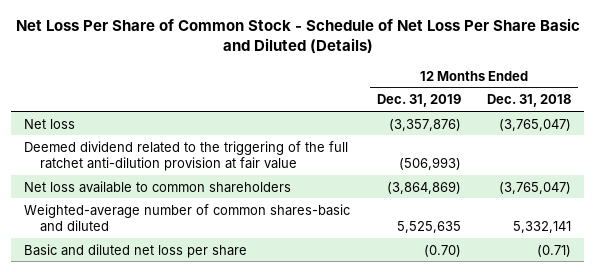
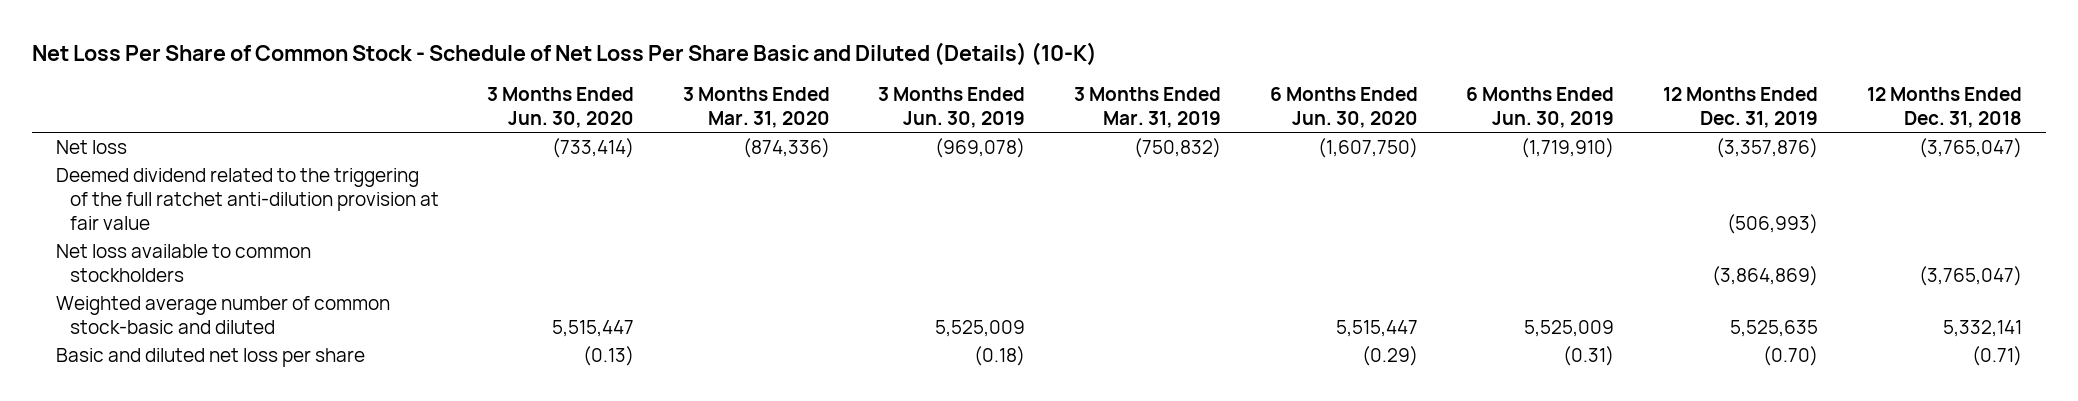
- Net Loss Per Share of Common Stock - Schedule of Net Loss Per Share Basic and Diluted (Details)
+ Net Loss Per Share of Common Stock - Schedule of Net Loss Per Share Basic and Diluted (Details) (10-K)
- | 12 Months Ended Dec. 31, 2019 | 12 Months Ended Dec. 31, 2018
+ | 3 Months Ended Jun. 30, 2020 | 3 Months Ended Mar. 31, 2020 | 3 Months Ended Jun. 30, 2019 | 3 Months Ended Mar. 31, 2019 | 6 Months Ended Jun. 30, 2020 | 6 Months Ended Jun. 30, 2019 | 12 Months Ended Dec. 31, 2019 | 12 Months Ended Dec. 31, 2018
- Net loss available to common shareholders | (3,864,869) | (3,765,047)
- Weighted-average number of common shares-basic and diluted | 5,525,635 | 5,332,141
+ Net loss available to common stockholders | | | | | | | (3,864,869) | (3,765,047)
+ Weighted average number of common stock-basic and diluted | 5,515,447 | | 5,525,009 | | 5,515,447 | 5,525,009 | 5,525,635 | 5,332,141

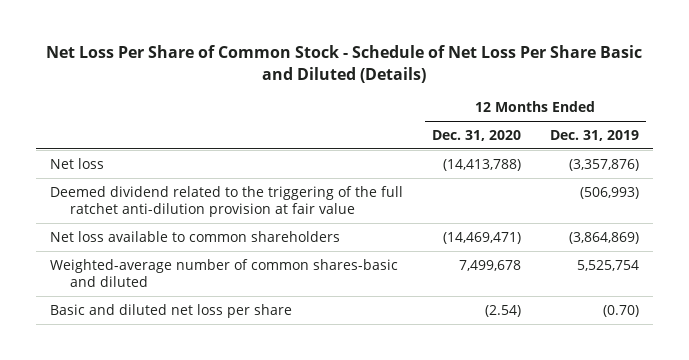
- Net Loss Per Share of Common Stock - Schedule of Net Loss Per Share Basic and Diluted (Details) (10-K)
+ Net Loss Per Share of Common Stock - Schedule of Net Loss Per Share Basic and Diluted (Details)
- | 3 Months Ended Jun. 30, 2020 | 3 Months Ended Mar. 31, 2020 | 3 Months Ended Jun. 30, 2019 | 3 Months Ended Mar. 31, 2019 | 6 Months Ended Jun. 30, 2020 | 6 Months Ended Jun. 30, 2019 | 12 Months Ended Dec. 31, 2019 | 12 Months Ended Dec. 31, 2018
+ | 12 Months Ended Dec. 31, 2020 | 12 Months Ended Dec. 31, 2019
- Net loss available to common stockholders | | | | | | | (3,864,869) | (3,765,047)
- Weighted average number of common stock-basic and diluted | 5,515,447 | | 5,525,009 | | 5,515,447 | 5,525,009 | 5,525,635 | 5,332,141
+ Net loss available to common shareholders | (14,469,471) | (3,864,869)
+ Weighted-average number of common shares-basic and diluted | 7,499,678 | 5,525,754

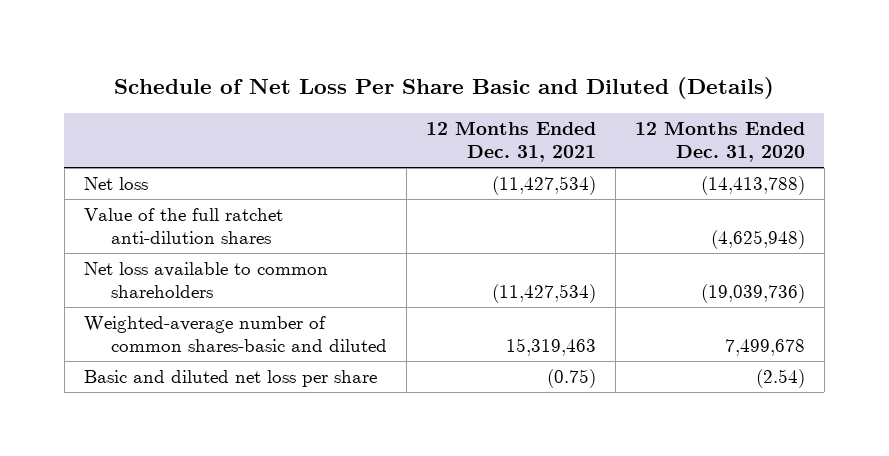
- Net Loss Per Share of Common Stock - Schedule of Net Loss Per Share Basic and Diluted (Details)
+ Schedule of Net Loss Per Share Basic and Diluted (Details)
- | 12 Months Ended Dec. 31, 2020 | 12 Months Ended Dec. 31, 2019
+ | 12 Months Ended Dec. 31, 2021 | 12 Months Ended Dec. 31, 2020
- Deemed dividend related to the triggering of the full ratchet anti-dilution provision at fair value | | (506,993)
- Net loss available to common shareholders | (14,469,471) | (3,864,869)
+ Value of the full ratchet anti-dilution shares | | (4,625,948)
+ Net loss available to common shareholders | (11,427,534) | (19,039,736)

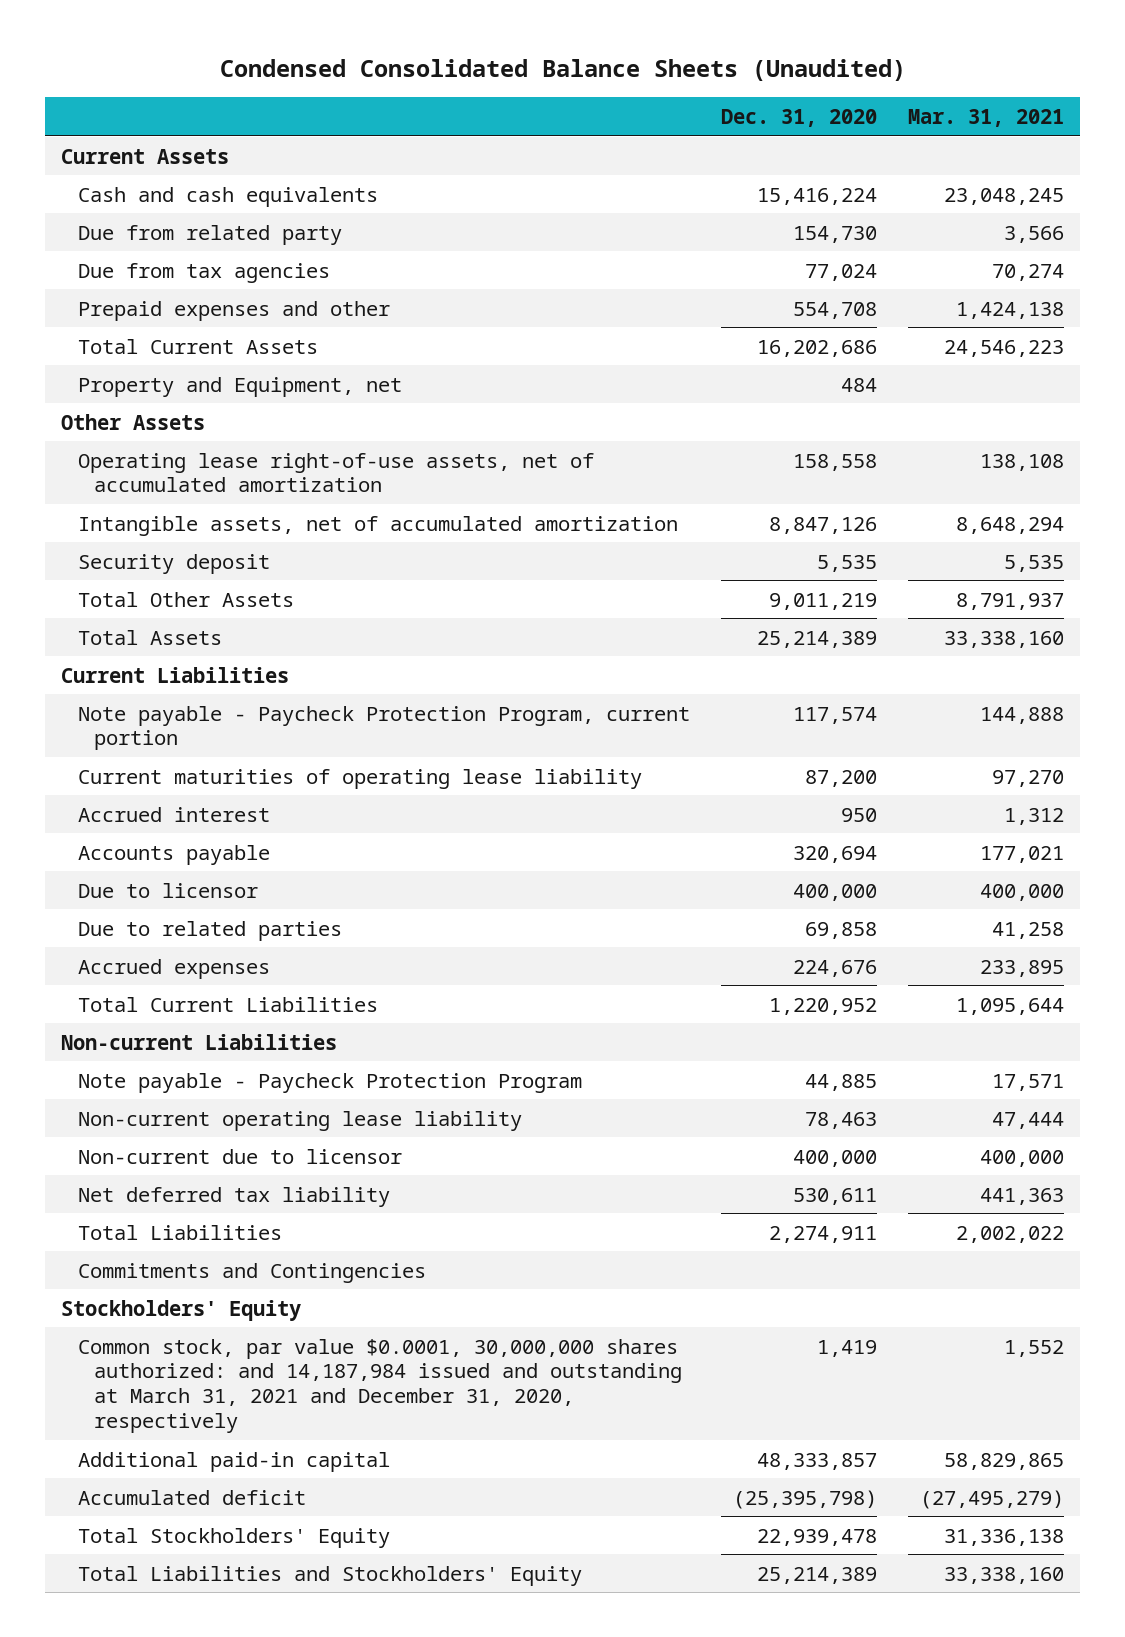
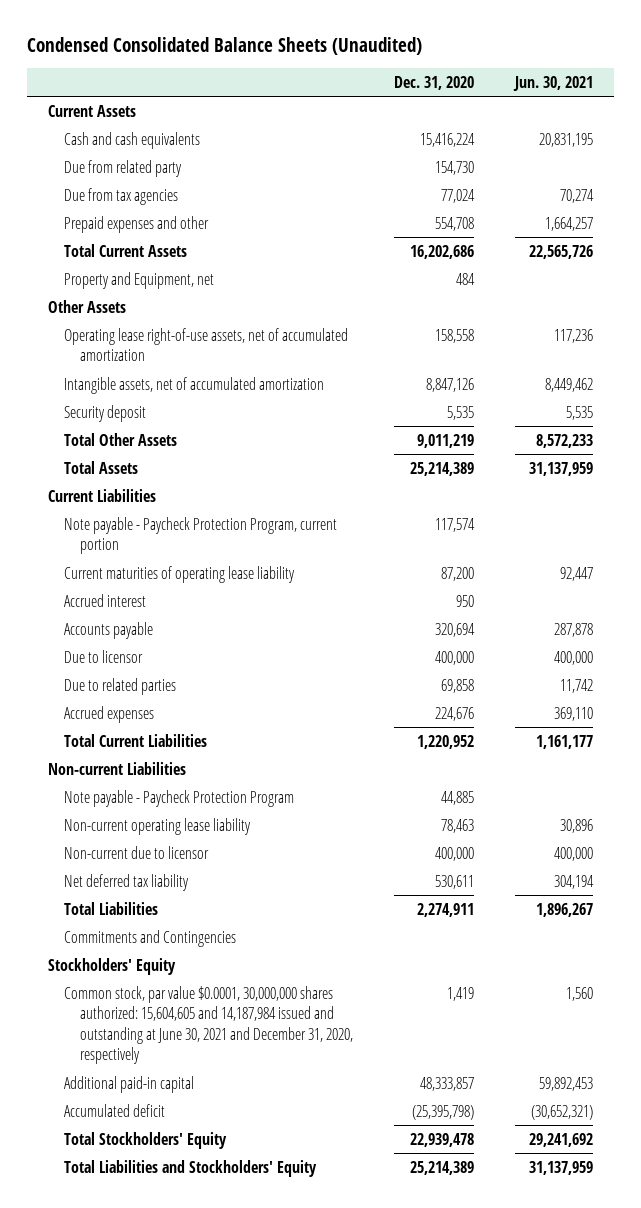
- | Dec. 31, 2020 | Mar. 31, 2021
+ | Dec. 31, 2020 | Jun. 30, 2021
- Common stock, par value $0.0001, 30,000,000 shares authorized: and 14,187,984 issued and outstanding at March 31, 2021 and December 31, 2020, respectively | 1,419 | 1,552
+ Common stock, par value $0.0001, 30,000,000 shares authorized: 15,604,605 and 14,187,984 issued and outstanding at June 30, 2021 and December 31, 2020, respectively | 1,419 | 1,560

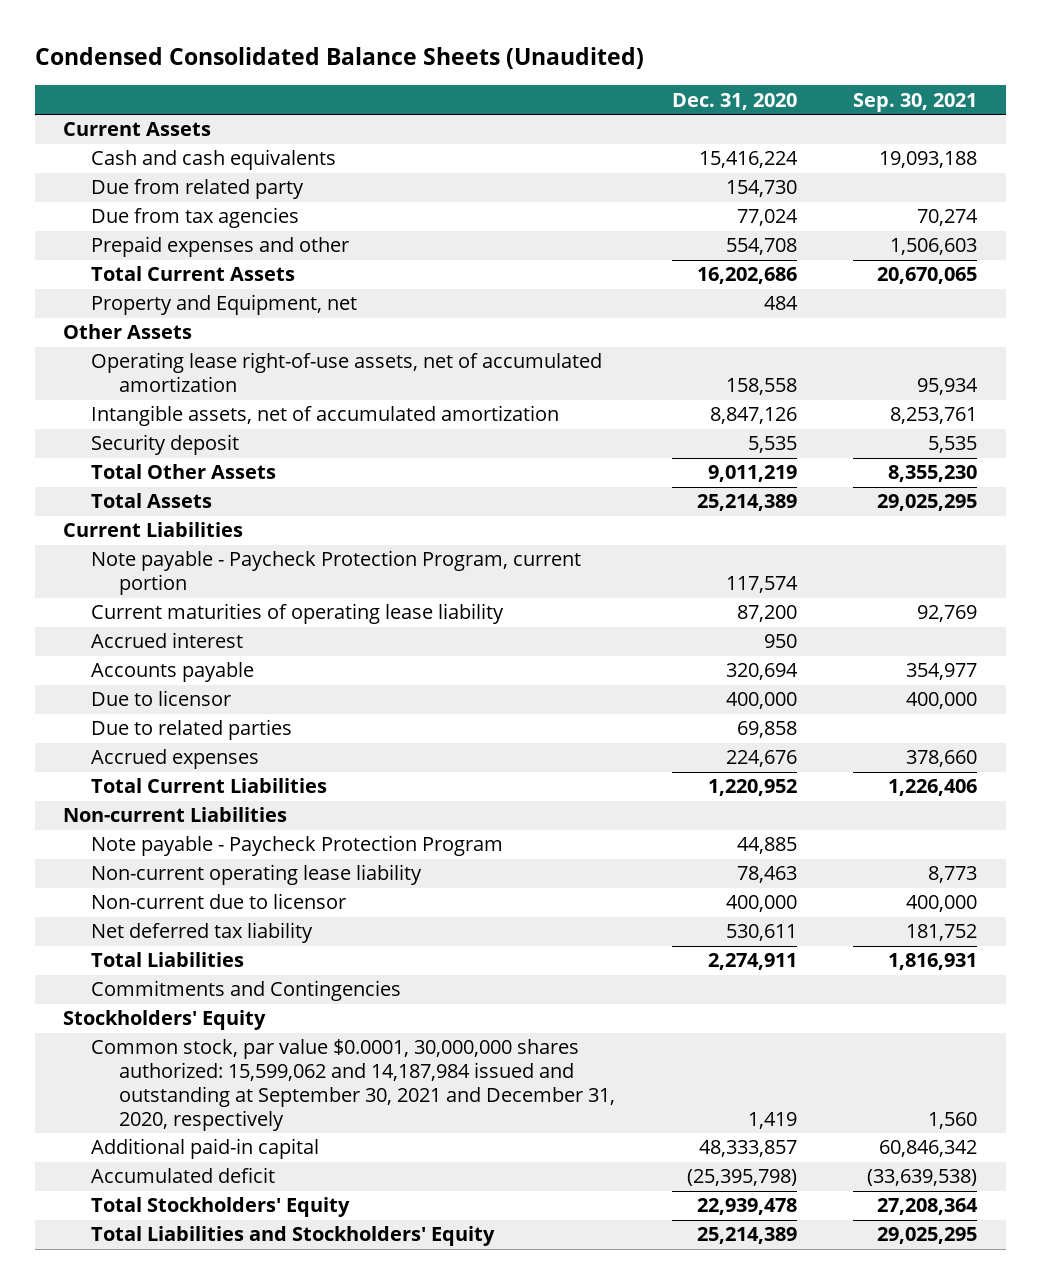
- | Dec. 31, 2020 | Jun. 30, 2021
+ | Dec. 31, 2020 | Sep. 30, 2021
- Common stock, par value $0.0001, 30,000,000 shares authorized: 15,604,605 and 14,187,984 issued and outstanding at June 30, 2021 and December 31, 2020, respectively | 1,419 | 1,560
+ Common stock, par value $0.0001, 30,000,000 shares authorized: 15,599,062 and 14,187,984 issued and outstanding at September 30, 2021 and December 31, 2020, respectively | 1,419 | 1,560

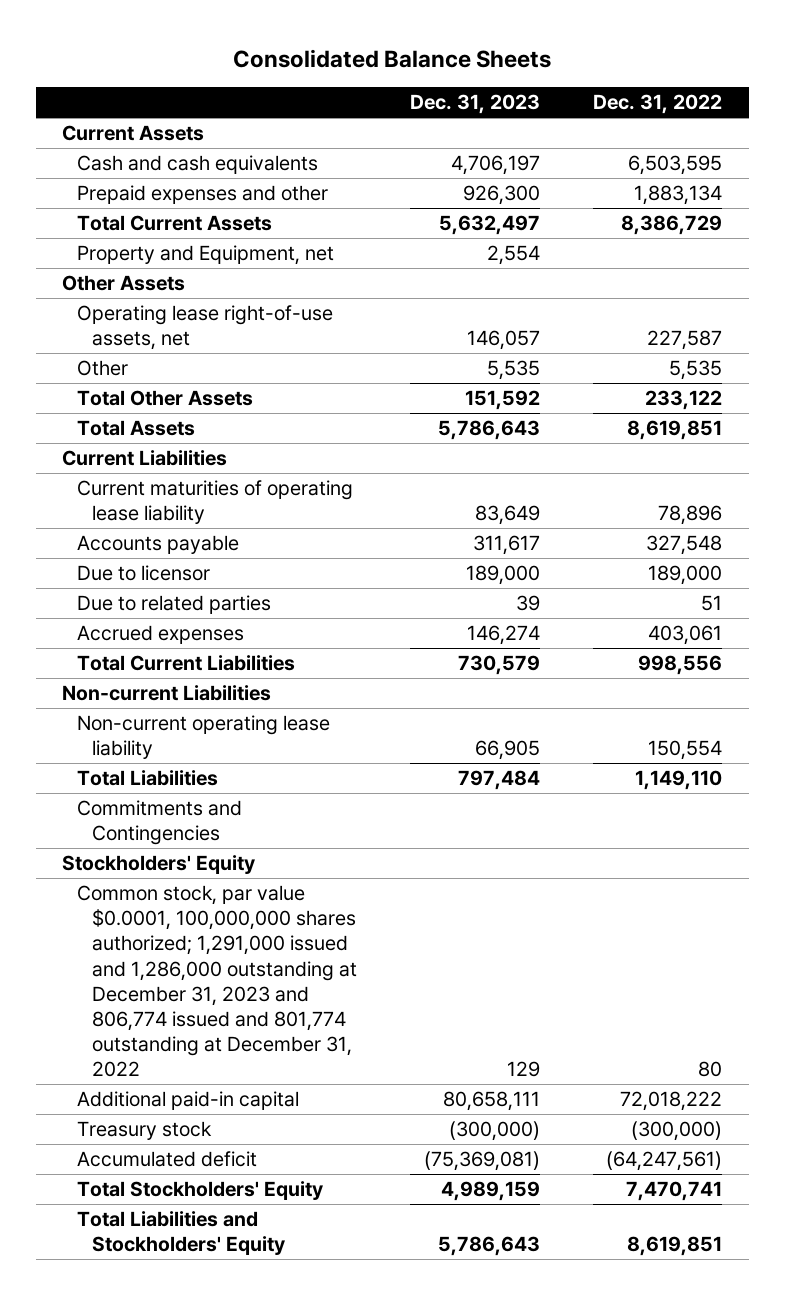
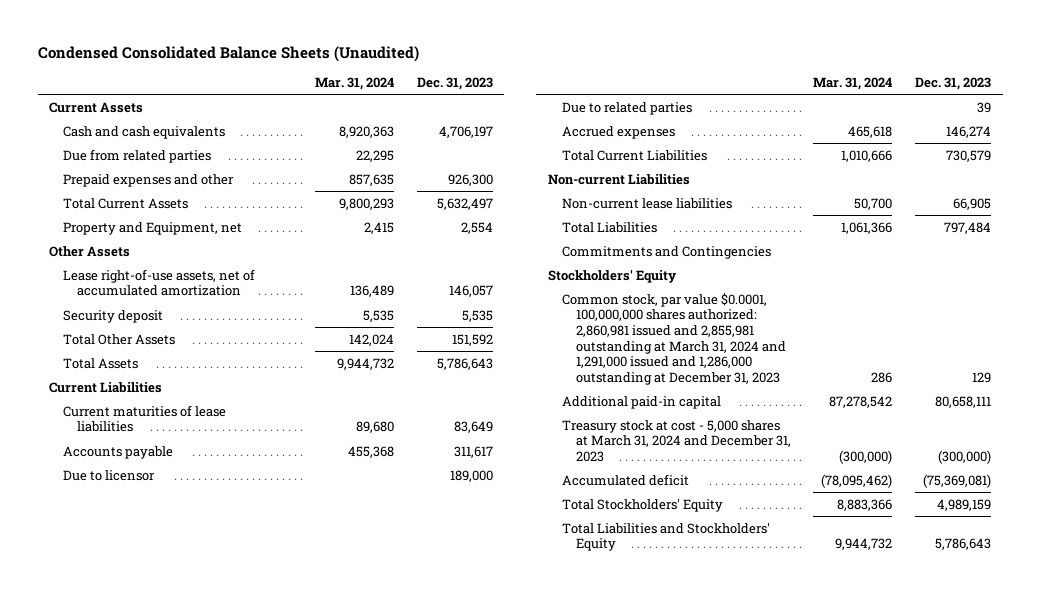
- Consolidated Balance Sheets
+ Condensed Consolidated Balance Sheets (Unaudited)
- | Dec. 31, 2023 | Dec. 31, 2022
+ | Mar. 31, 2024 | Dec. 31, 2023
+ Due from related parties | 22,295 |
- Operating lease right-of-use assets, net | 146,057 | 227,587
- Other | 5,535 | 5,535
+ Lease right-of-use assets, net of accumulated amortization | 136,489 | 146,057
+ Security deposit | 5,535 | 5,535
- Current maturities of operating lease liability | 83,649 | 78,896
+ Current maturities of lease liabilities | 89,680 | 83,649
- Non-current operating lease liability | 66,905 | 150,554
+ Non-current lease liabilities | 50,700 | 66,905
- Common stock, par value $0.0001, 100,000,000 shares authorized; 1,291,000 issued and 1,286,000 outstanding at December 31, 2023 and 806,774 issued and 801,774 outstanding at December 31, 2022 | 129 | 80
+ Common stock, par value $0.0001, 100,000,000 shares authorized: 2,860,981 issued and 2,855,981 outstanding at March 31, 2024 and 1,291,000 issued and 1,286,000 outstanding at December 31, 2023 | 286 | 129
- Treasury stock | (300,000) | (300,000)
+ Treasury stock at cost - 5,000 shares at March 31, 2024 and December 31, 2023 | (300,000) | (300,000)

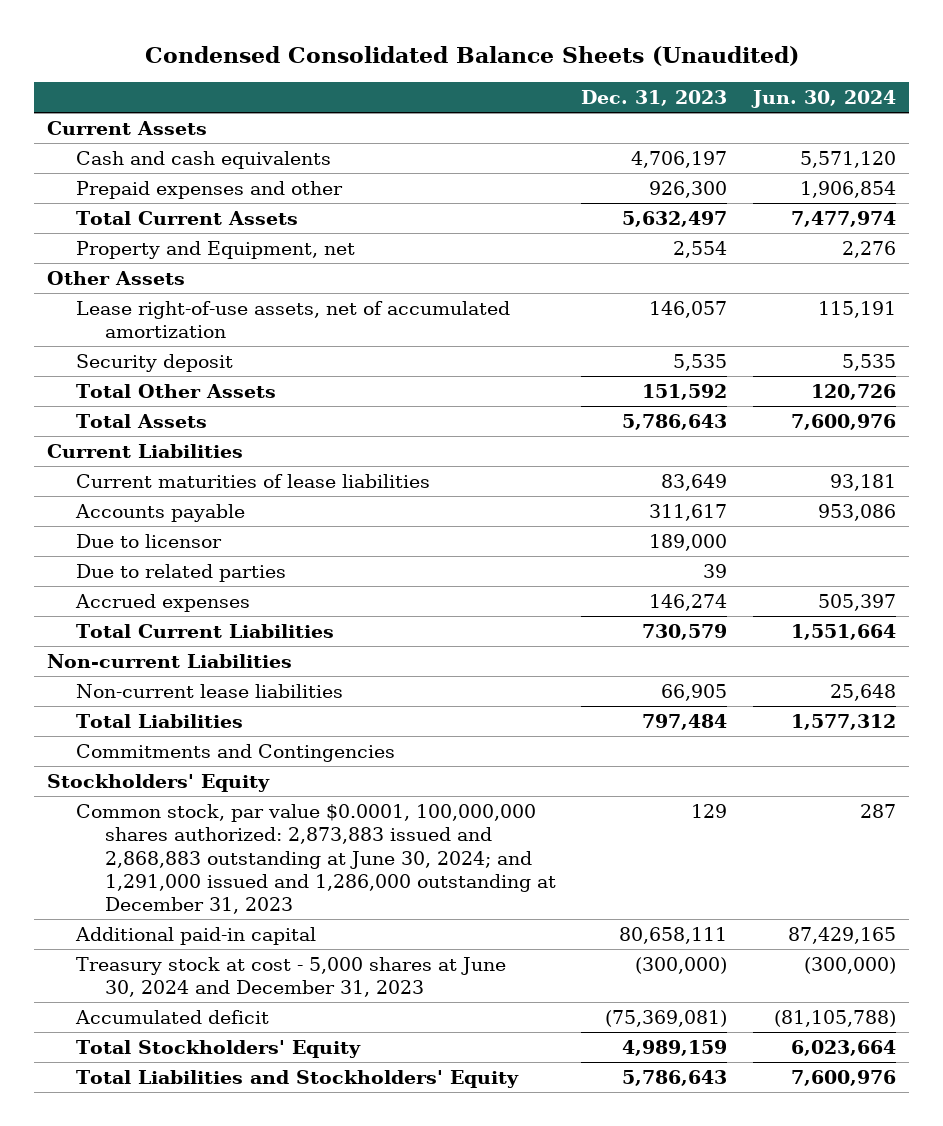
- | Mar. 31, 2024 | Dec. 31, 2023
+ | Dec. 31, 2023 | Jun. 30, 2024
- Due from related parties | 22,295 |
- Common stock, par value $0.0001, 100,000,000 shares authorized: 2,860,981 issued and 2,855,981 outstanding at March 31, 2024 and 1,291,000 issued and 1,286,000 outstanding at December 31, 2023 | 286 | 129
+ Common stock, par value $0.0001, 100,000,000 shares authorized: 2,873,883 issued and 2,868,883 outstanding at June 30, 2024; and 1,291,000 issued and 1,286,000 outstanding at December 31, 2023 | 129 | 287
- Treasury stock at cost - 5,000 shares at March 31, 2024 and December 31, 2023 | (300,000) | (300,000)
+ Treasury stock at cost - 5,000 shares at June 30, 2024 and December 31, 2023 | (300,000) | (300,000)

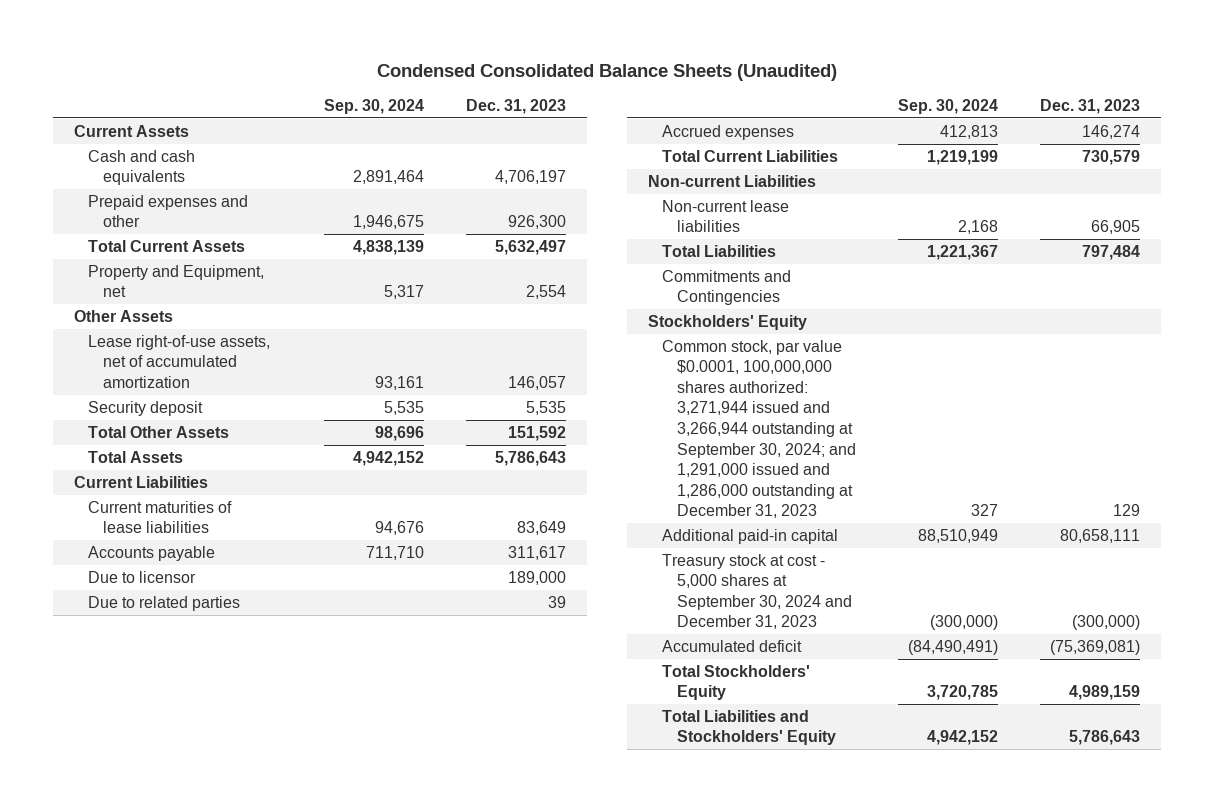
- | Dec. 31, 2023 | Jun. 30, 2024
+ | Sep. 30, 2024 | Dec. 31, 2023
- Common stock, par value $0.0001, 100,000,000 shares authorized: 2,873,883 issued and 2,868,883 outstanding at June 30, 2024; and 1,291,000 issued and 1,286,000 outstanding at December 31, 2023 | 129 | 287
+ Common stock, par value $0.0001, 100,000,000 shares authorized: 3,271,944 issued and 3,266,944 outstanding at September 30, 2024; and 1,291,000 issued and 1,286,000 outstanding at December 31, 2023 | 327 | 129
- Treasury stock at cost - 5,000 shares at June 30, 2024 and December 31, 2023 | (300,000) | (300,000)
+ Treasury stock at cost - 5,000 shares at September 30, 2024 and December 31, 2023 | (300,000) | (300,000)

